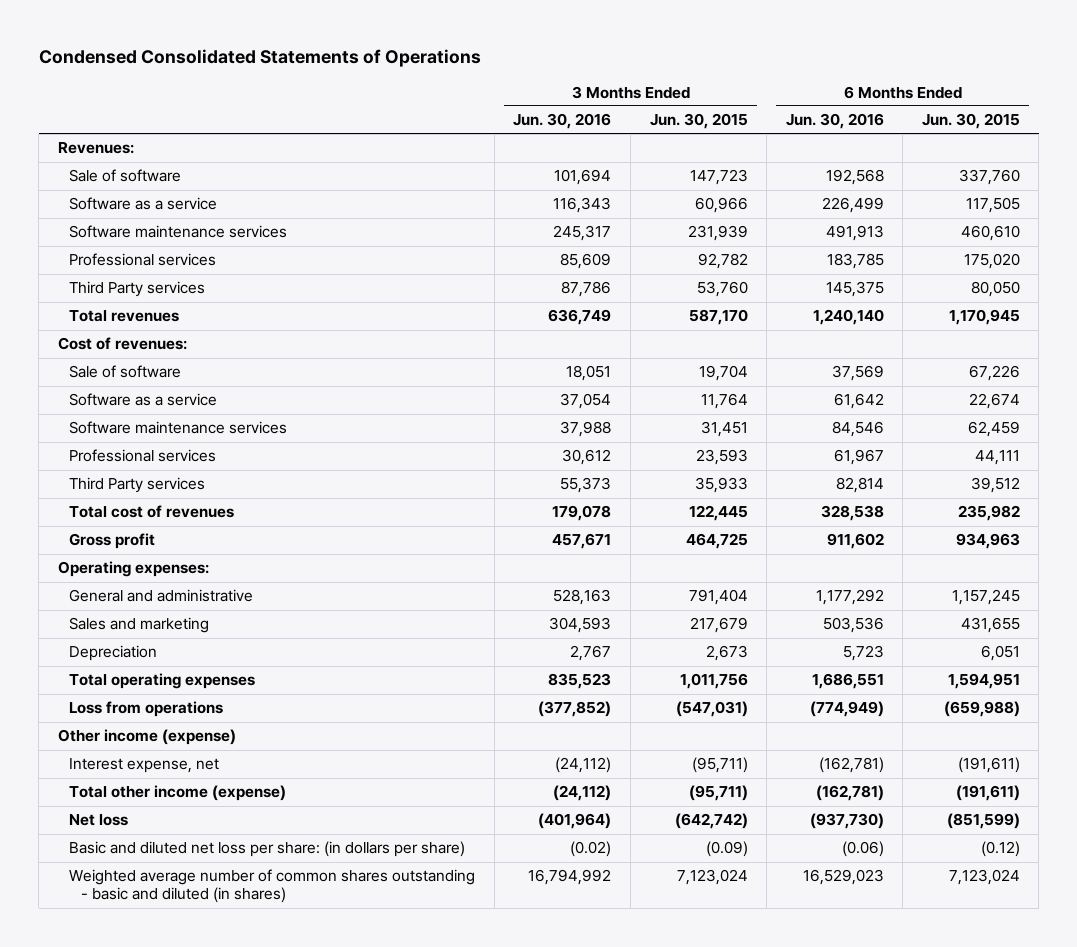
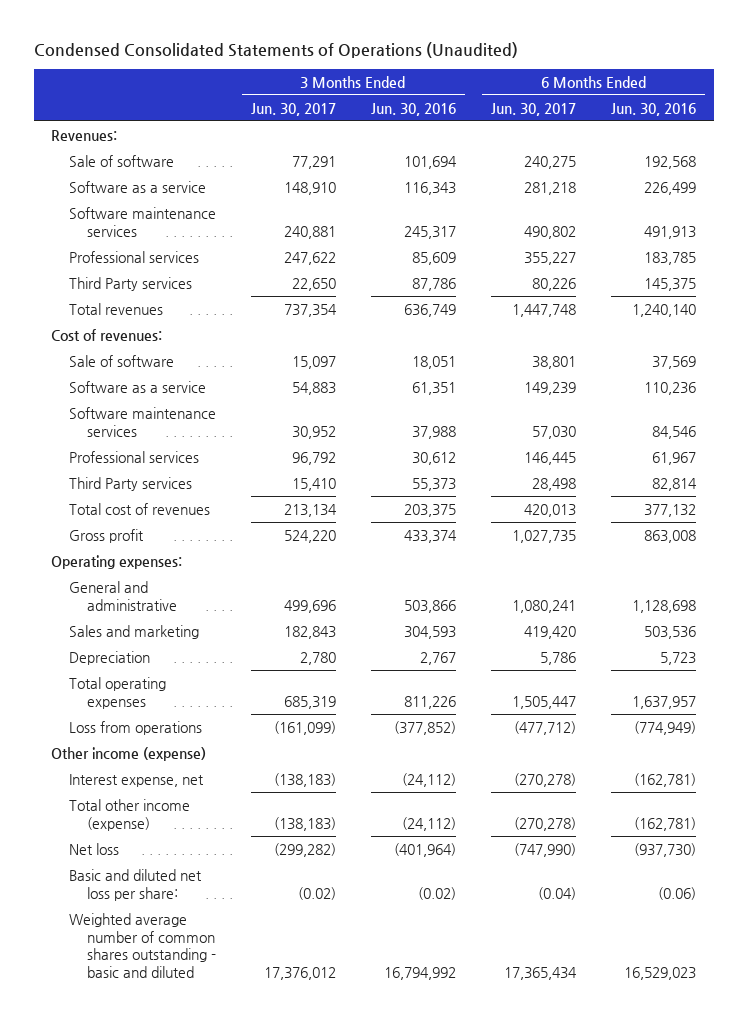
- Condensed Consolidated Statements of Operations
+ Condensed Consolidated Statements of Operations (Unaudited)
- | 3 Months Ended Jun. 30, 2016 | 3 Months Ended Jun. 30, 2015 | 6 Months Ended Jun. 30, 2016 | 6 Months Ended Jun. 30, 2015
+ | 3 Months Ended Jun. 30, 2017 | 3 Months Ended Jun. 30, 2016 | 6 Months Ended Jun. 30, 2017 | 6 Months Ended Jun. 30, 2016
- Software as a service | 37,054 | 11,764 | 61,642 | 22,674
+ Software as a service | 54,883 | 61,351 | 149,239 | 110,236
- Total cost of revenues | 179,078 | 122,445 | 328,538 | 235,982
- Gross profit | 457,671 | 464,725 | 911,602 | 934,963
+ Total cost of revenues | 213,134 | 203,375 | 420,013 | 377,132
+ Gross profit | 524,220 | 433,374 | 1,027,735 | 863,008
- General and administrative | 528,163 | 791,404 | 1,177,292 | 1,157,245
+ General and administrative | 499,696 | 503,866 | 1,080,241 | 1,128,698
- Total operating expenses | 835,523 | 1,011,756 | 1,686,551 | 1,594,951
+ Total operating expenses | 685,319 | 811,226 | 1,505,447 | 1,637,957
- Basic and diluted net loss per share: (in dollars per share) | (0.02) | (0.09) | (0.06) | (0.12)
- Weighted average number of common shares outstanding - basic and diluted (in shares) | 16,794,992 | 7,123,024 | 16,529,023 | 7,123,024
+ Basic and diluted net loss per share: | (0.02) | (0.02) | (0.04) | (0.06)
+ Weighted average number of common shares outstanding - basic and diluted | 17,376,012 | 16,794,992 | 17,365,434 | 16,529,023

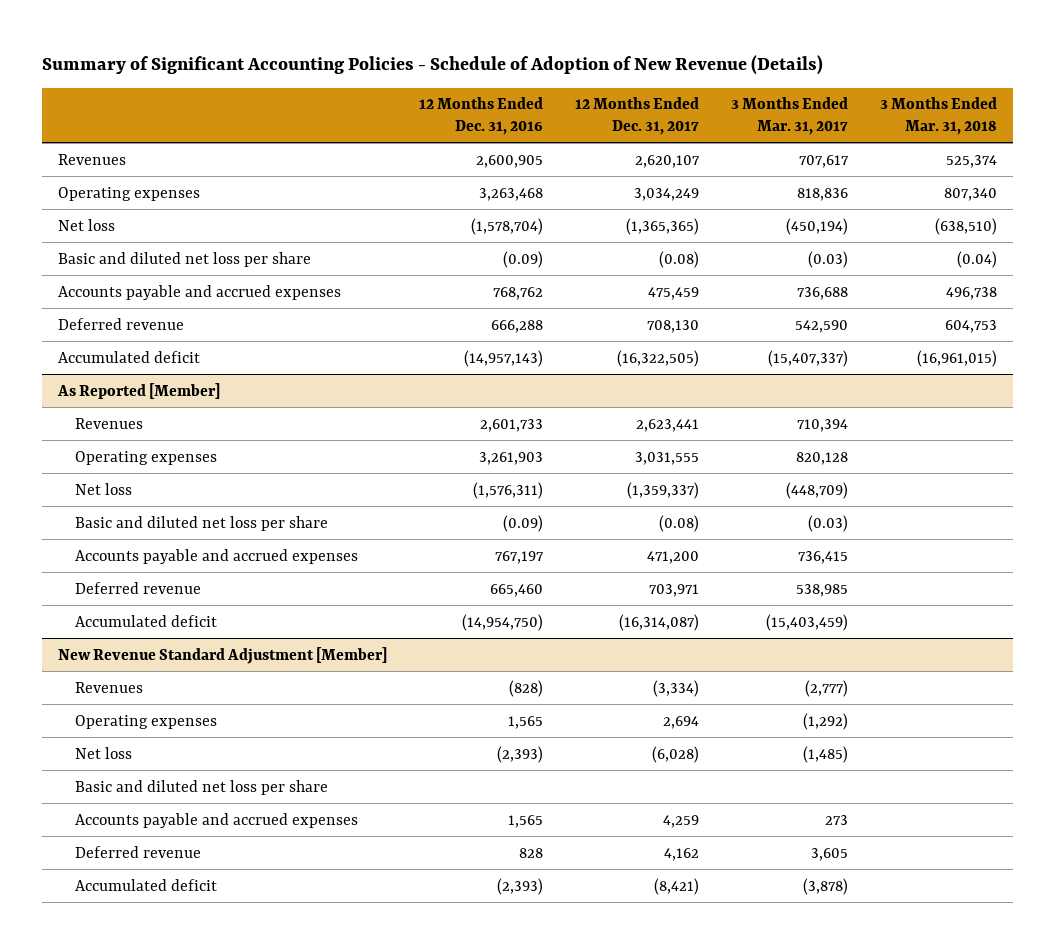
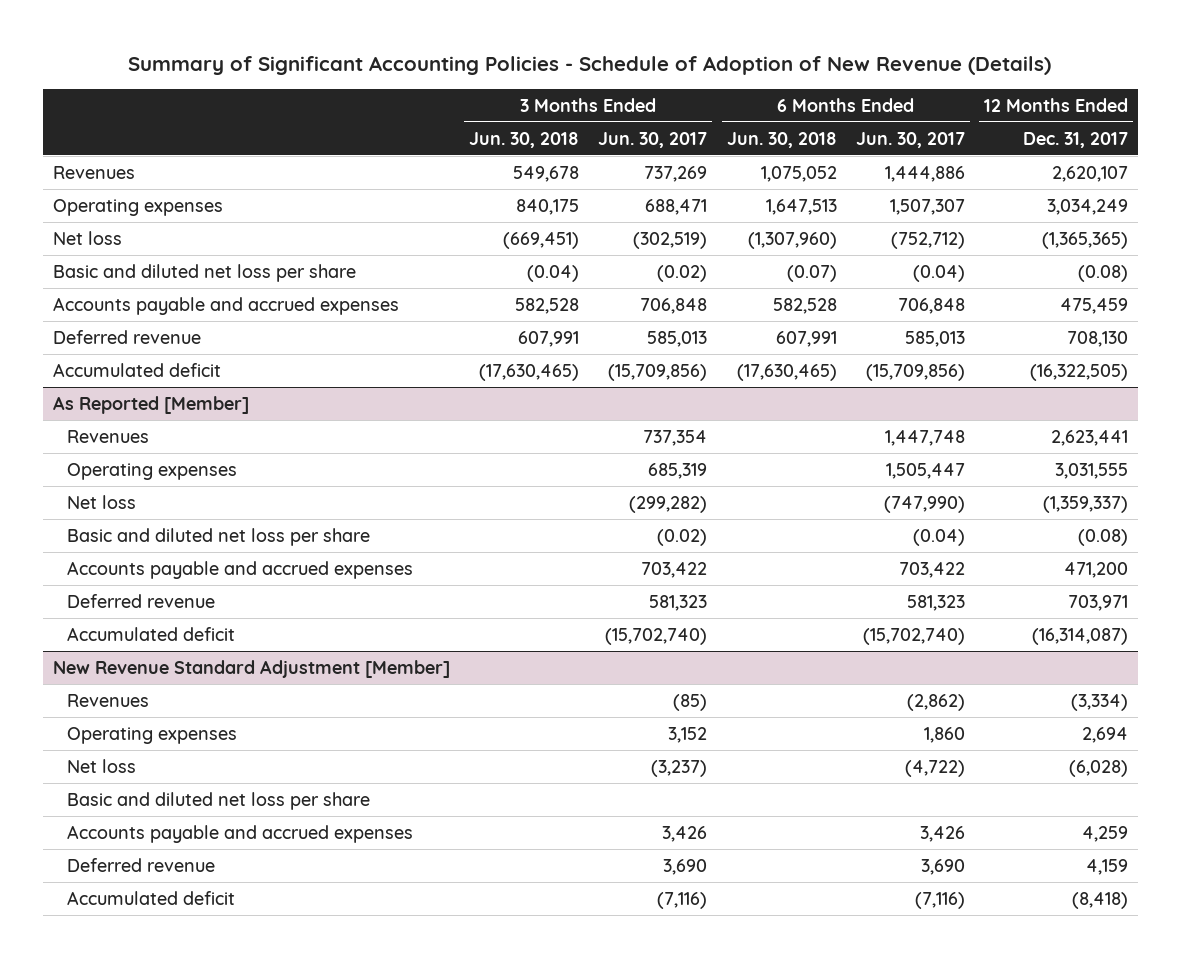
- | 12 Months Ended Dec. 31, 2016 | 12 Months Ended Dec. 31, 2017 | 3 Months Ended Mar. 31, 2017 | 3 Months Ended Mar. 31, 2018
+ | 3 Months Ended Jun. 30, 2018 | 3 Months Ended Jun. 30, 2017 | 6 Months Ended Jun. 30, 2018 | 6 Months Ended Jun. 30, 2017 | 12 Months Ended Dec. 31, 2017
@ New Revenue Standard Adjustment [Member]
- Deferred revenue | 828 | 4,162 | 3,605 |
- Accumulated deficit | (2,393) | (8,421) | (3,878) |
+ Deferred revenue | | 3,690 | | 3,690 | 4,159
+ Accumulated deficit | | (7,116) | | (7,116) | (8,418)

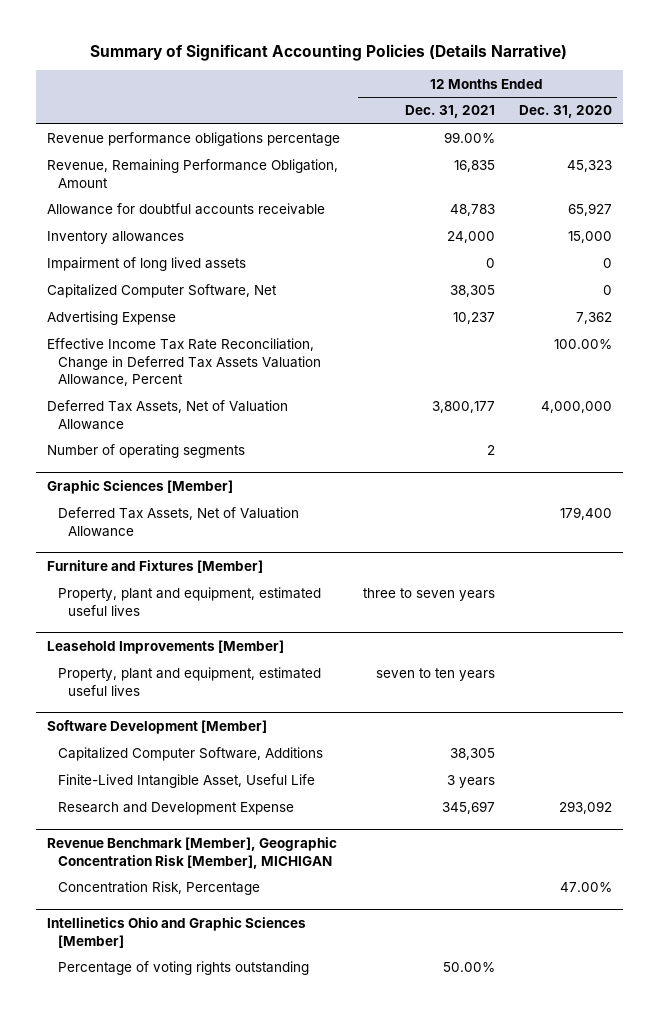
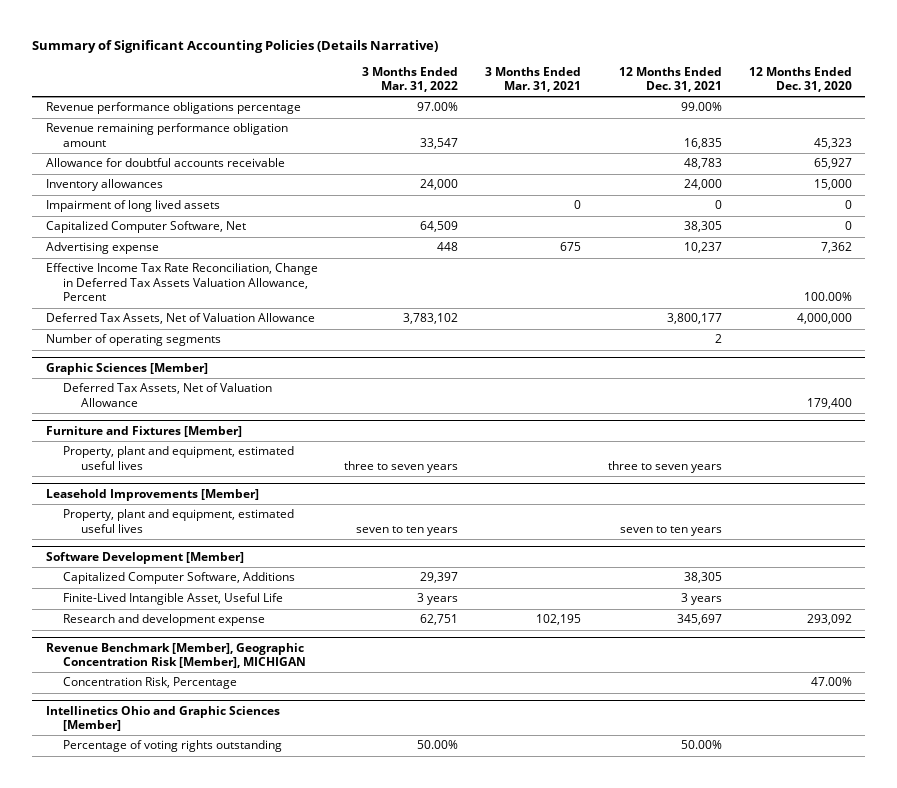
- | 12 Months Ended Dec. 31, 2021 | 12 Months Ended Dec. 31, 2020
+ | 3 Months Ended Mar. 31, 2022 | 3 Months Ended Mar. 31, 2021 | 12 Months Ended Dec. 31, 2021 | 12 Months Ended Dec. 31, 2020
- Revenue, Remaining Performance Obligation, Amount | 16,835 | 45,323
+ Revenue remaining performance obligation amount | 33,547 | | 16,835 | 45,323
- Advertising Expense | 10,237 | 7,362
+ Advertising expense | 448 | 675 | 10,237 | 7,362
@ Software Development [Member]
- Research and Development Expense | 345,697 | 293,092
+ Research and development expense | 62,751 | 102,195 | 345,697 | 293,092

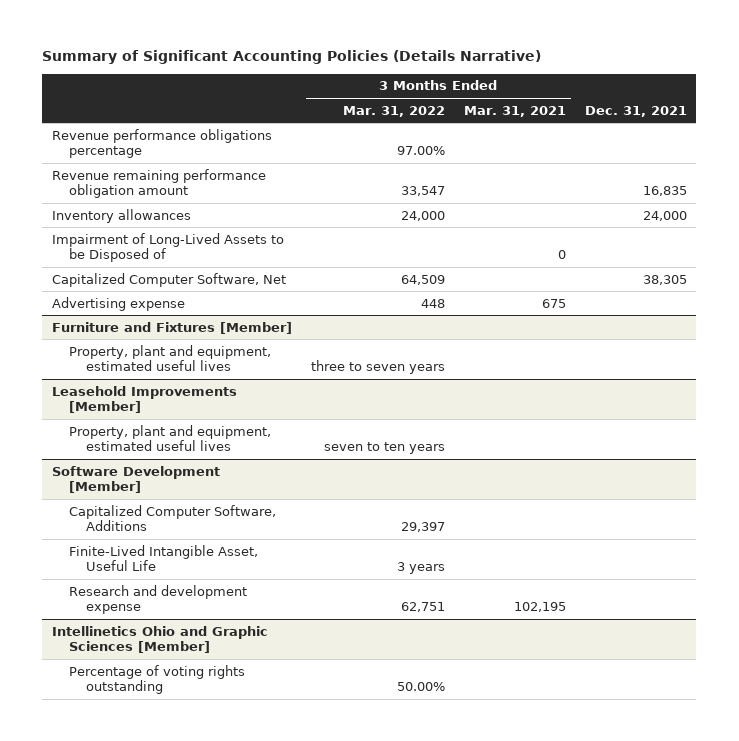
- | 3 Months Ended Mar. 31, 2022 | 3 Months Ended Mar. 31, 2021 | 12 Months Ended Dec. 31, 2021 | 12 Months Ended Dec. 31, 2020
+ | 3 Months Ended Mar. 31, 2022 | 3 Months Ended Mar. 31, 2021 | Dec. 31, 2021
- Allowance for doubtful accounts receivable | | | 48,783 | 65,927
- Impairment of long lived assets | | 0 | 0 | 0
+ Impairment of Long-Lived Assets to be Disposed of | | 0 |
- Effective Income Tax Rate Reconciliation, Change in Deferred Tax Assets Valuation Allowance, Percent | | | | 100.00%
- Deferred Tax Assets, Net of Valuation Allowance | 3,783,102 | | 3,800,177 | 4,000,000
- Number of operating segments | | | 2 |
- Graphic Sciences [Member]
- Deferred Tax Assets, Net of Valuation Allowance | | | | 179,400
- Revenue Benchmark [Member], Geographic Concentration Risk [Member], MICHIGAN
- Concentration Risk, Percentage | | | | 47.00%

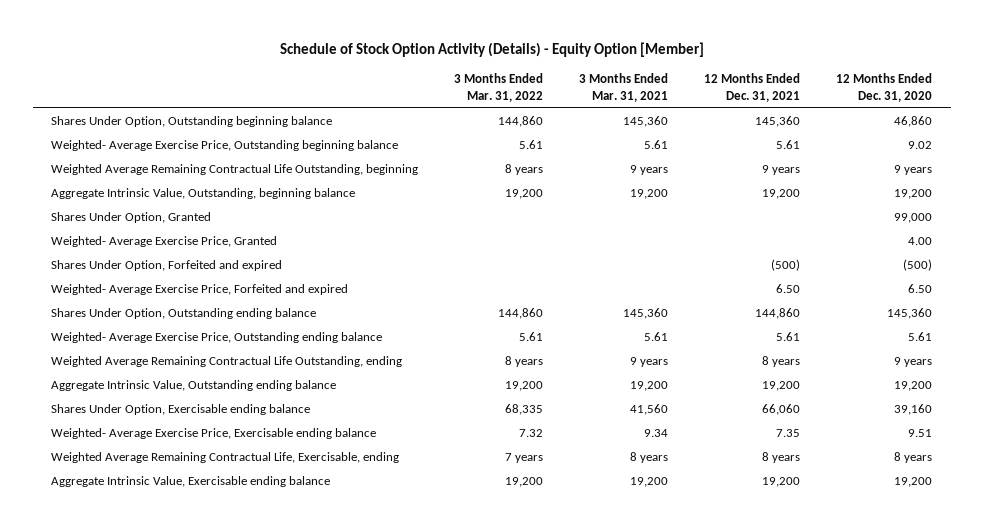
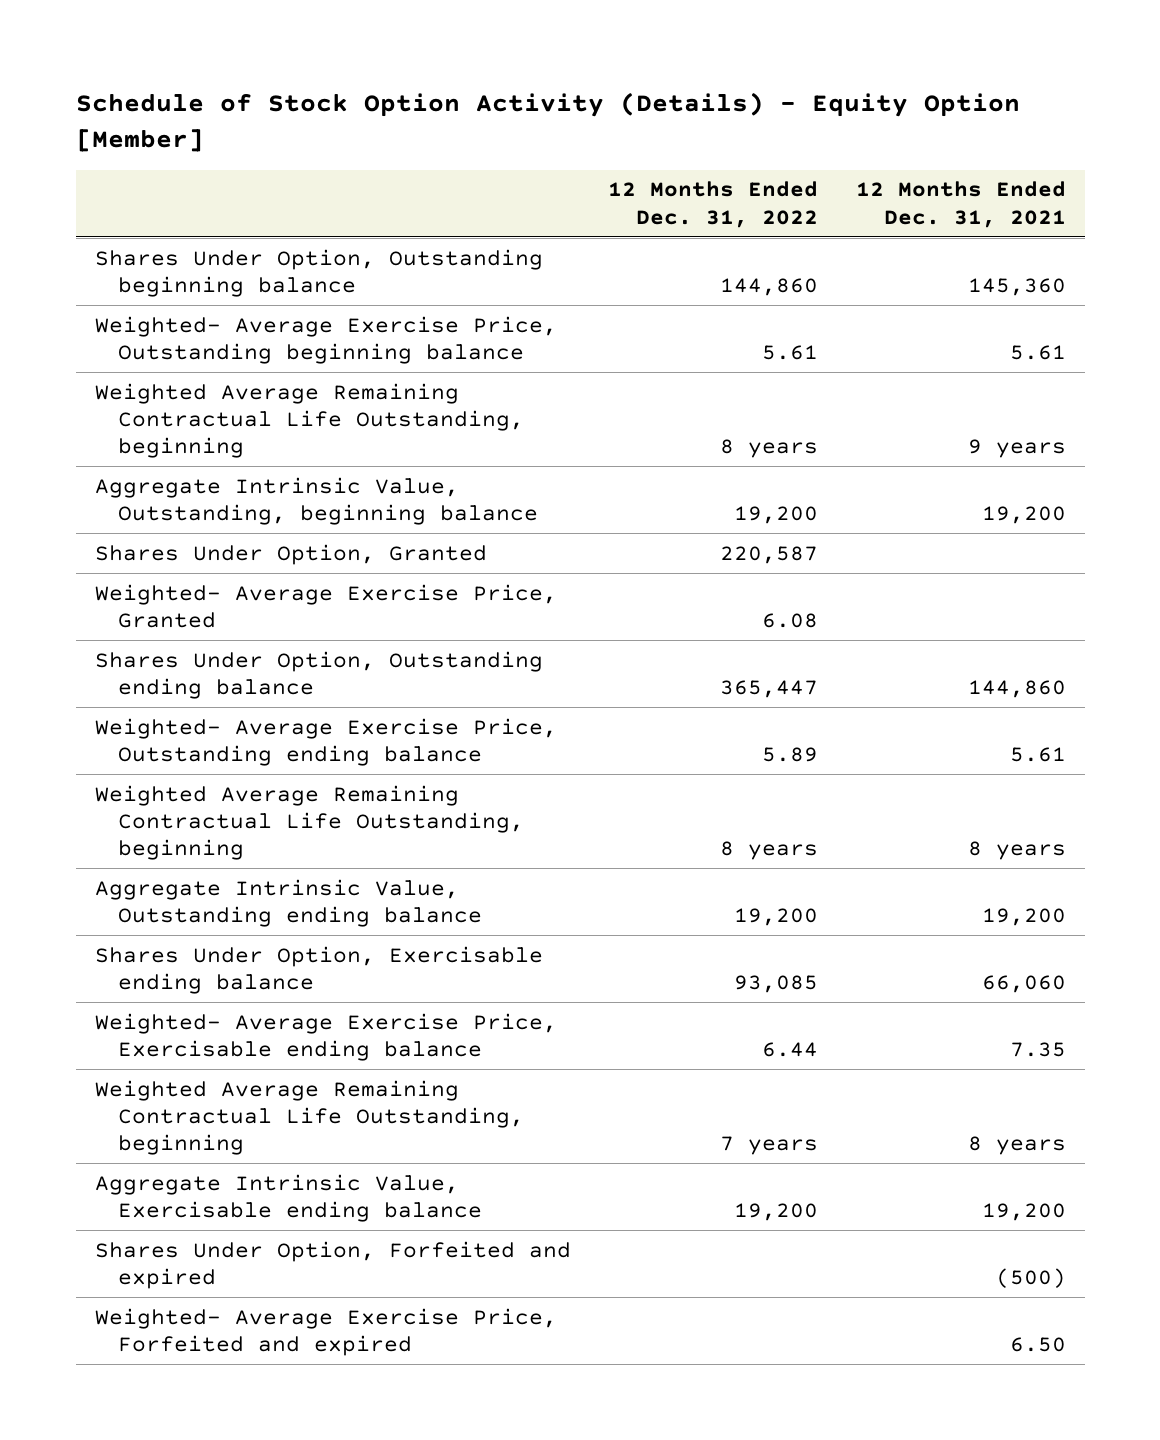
- | 3 Months Ended Mar. 31, 2022 | 3 Months Ended Mar. 31, 2021 | 12 Months Ended Dec. 31, 2021 | 12 Months Ended Dec. 31, 2020
+ | 12 Months Ended Dec. 31, 2022 | 12 Months Ended Dec. 31, 2021
- Weighted Average Remaining Contractual Life Outstanding, ending | 8 years | 9 years | 8 years | 9 years
+ Weighted Average Remaining Contractual Life Outstanding, beginning | 8 years | 8 years
- Weighted Average Remaining Contractual Life, Exercisable, ending | 7 years | 8 years | 8 years | 8 years
+ Weighted Average Remaining Contractual Life Outstanding, beginning | 7 years | 8 years
moved down: Shares Under Option, Forfeited and expired | | (500)
moved down: Weighted- Average Exercise Price, Forfeited and expired | | 6.50

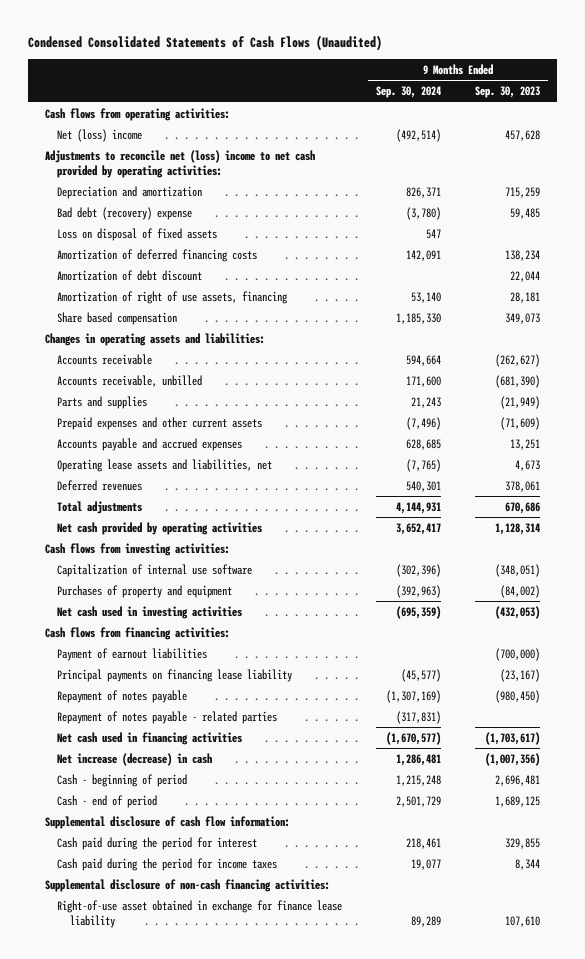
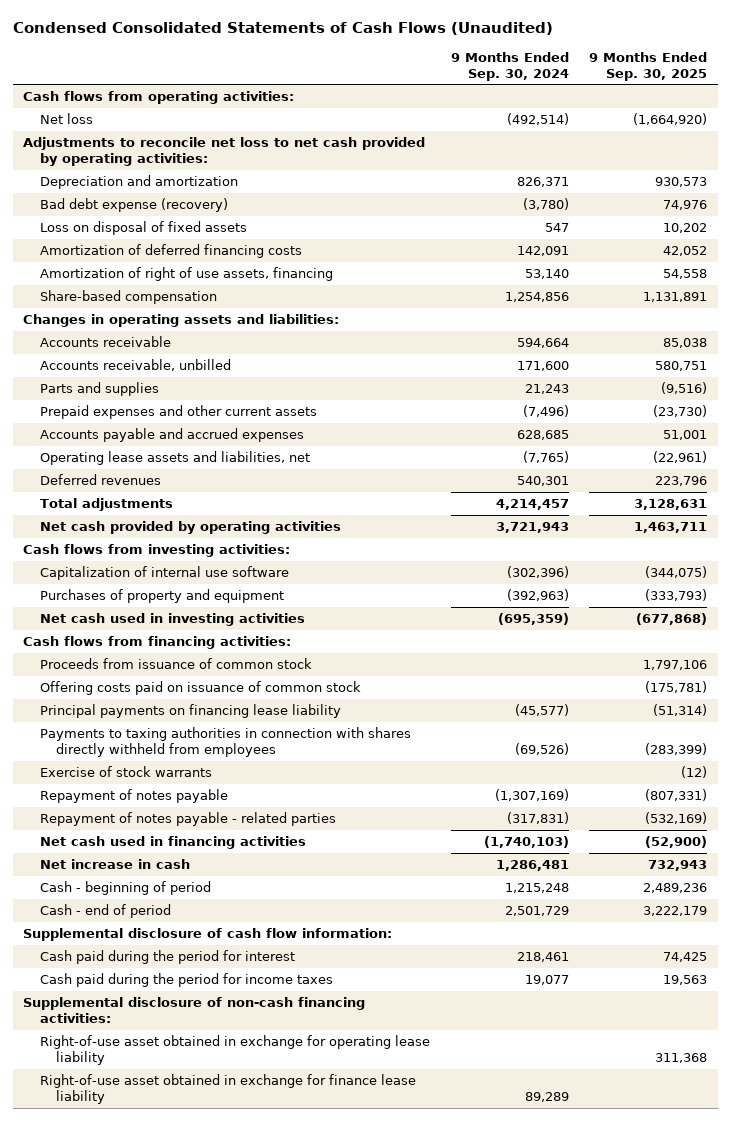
- | 9 Months Ended Sep. 30, 2024 | 9 Months Ended Sep. 30, 2023
+ | 9 Months Ended Sep. 30, 2024 | 9 Months Ended Sep. 30, 2025
- Net (loss) income | (492,514) | 457,628
- Adjustments to reconcile net (loss) income to net cash provided by operating activities:
+ Net loss | (492,514) | (1,664,920)
+ Adjustments to reconcile net loss to net cash provided by operating activities:
- Bad debt (recovery) expense | (3,780) | 59,485
+ Bad debt expense (recovery) | (3,780) | 74,976
- Amortization of debt discount | | 22,044
- Share based compensation | 1,185,330 | 349,073
+ Share-based compensation | 1,254,856 | 1,131,891
- Total adjustments | 4,144,931 | 670,686
- Net cash provided by operating activities | 3,652,417 | 1,128,314
+ Total adjustments | 4,214,457 | 3,128,631
+ Net cash provided by operating activities | 3,721,943 | 1,463,711
- Payment of earnout liabilities | | (700,000)
+ Proceeds from issuance of common stock | | 1,797,106
+ Offering costs paid on issuance of common stock | | (175,781)
+ Payments to taxing authorities in connection with shares directly withheld from employees | (69,526) | (283,399)
+ Exercise of stock warrants | | (12)
- Net cash used in financing activities | (1,670,577) | (1,703,617)
- Net increase (decrease) in cash | 1,286,481 | (1,007,356)
+ Net cash used in financing activities | (1,740,103) | (52,900)
+ Net increase in cash | 1,286,481 | 732,943
+ Right-of-use asset obtained in exchange for operating lease liability | | 311,368

